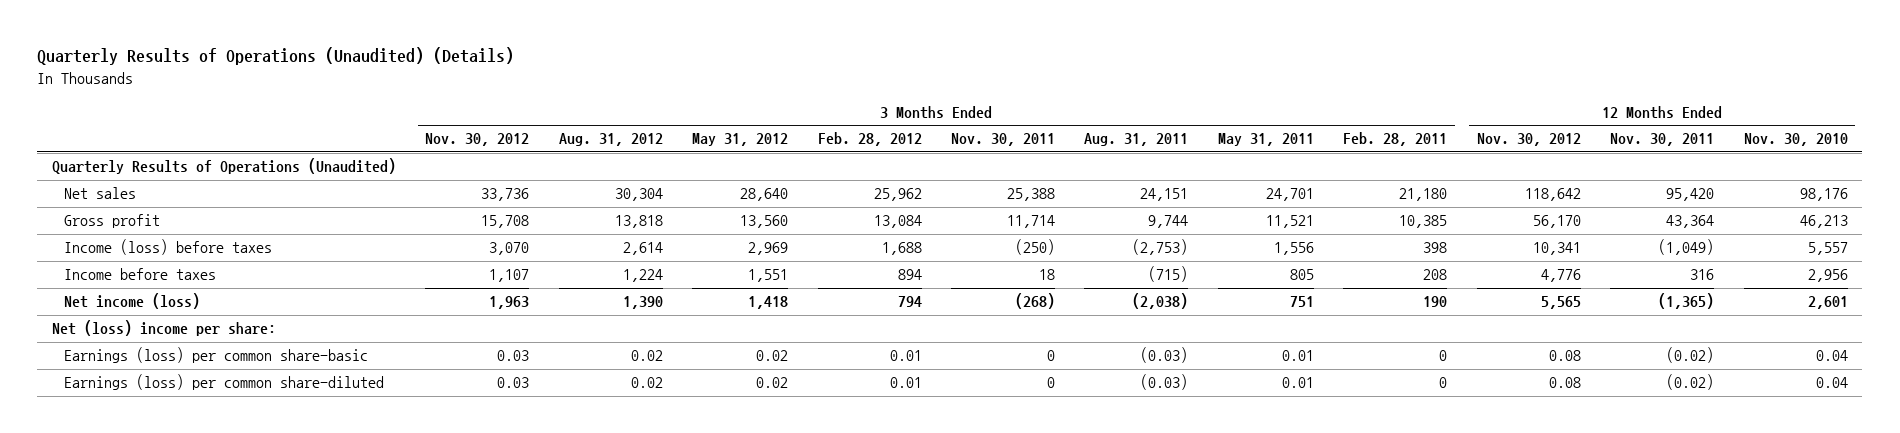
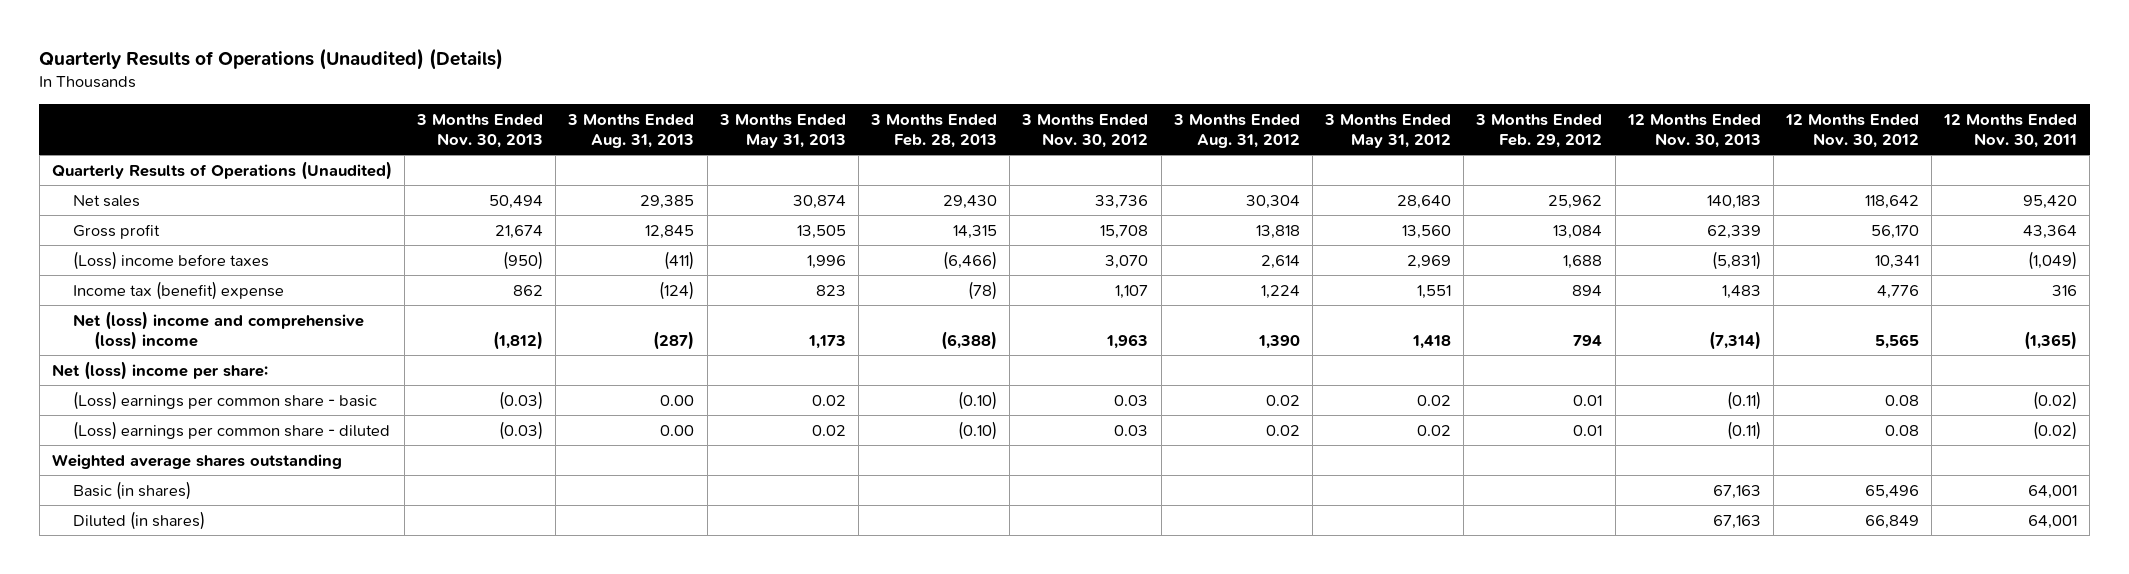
- | 3 Months Ended Nov. 30, 2012 | 3 Months Ended Aug. 31, 2012 | 3 Months Ended May 31, 2012 | 3 Months Ended Feb. 28, 2012 | 3 Months Ended Nov. 30, 2011 | 3 Months Ended Aug. 31, 2011 | 3 Months Ended May 31, 2011 | 3 Months Ended Feb. 28, 2011 | 12 Months Ended Nov. 30, 2012 | 12 Months Ended Nov. 30, 2011 | 12 Months Ended Nov. 30, 2010
+ | 3 Months Ended Nov. 30, 2013 | 3 Months Ended Aug. 31, 2013 | 3 Months Ended May 31, 2013 | 3 Months Ended Feb. 28, 2013 | 3 Months Ended Nov. 30, 2012 | 3 Months Ended Aug. 31, 2012 | 3 Months Ended May 31, 2012 | 3 Months Ended Feb. 29, 2012 | 12 Months Ended Nov. 30, 2013 | 12 Months Ended Nov. 30, 2012 | 12 Months Ended Nov. 30, 2011
- Income (loss) before taxes | 3,070 | 2,614 | 2,969 | 1,688 | (250) | (2,753) | 1,556 | 398 | 10,341 | (1,049) | 5,557
- Income before taxes | 1,107 | 1,224 | 1,551 | 894 | 18 | (715) | 805 | 208 | 4,776 | 316 | 2,956
- Net income (loss) | 1,963 | 1,390 | 1,418 | 794 | (268) | (2,038) | 751 | 190 | 5,565 | (1,365) | 2,601
+ (Loss) income before taxes | (950) | (411) | 1,996 | (6,466) | 3,070 | 2,614 | 2,969 | 1,688 | (5,831) | 10,341 | (1,049)
+ Income tax (benefit) expense | 862 | (124) | 823 | (78) | 1,107 | 1,224 | 1,551 | 894 | 1,483 | 4,776 | 316
+ Net (loss) income and comprehensive (loss) income | (1,812) | (287) | 1,173 | (6,388) | 1,963 | 1,390 | 1,418 | 794 | (7,314) | 5,565 | (1,365)
- Earnings (loss) per common share-basic | 0.03 | 0.02 | 0.02 | 0.01 | 0 | (0.03) | 0.01 | 0 | 0.08 | (0.02) | 0.04
- Earnings (loss) per common share-diluted | 0.03 | 0.02 | 0.02 | 0.01 | 0 | (0.03) | 0.01 | 0 | 0.08 | (0.02) | 0.04
+ (Loss) earnings per common share - basic | (0.03) | 0.00 | 0.02 | (0.10) | 0.03 | 0.02 | 0.02 | 0.01 | (0.11) | 0.08 | (0.02)
+ (Loss) earnings per common share - diluted | (0.03) | 0.00 | 0.02 | (0.10) | 0.03 | 0.02 | 0.02 | 0.01 | (0.11) | 0.08 | (0.02)
+ Weighted average shares outstanding
+ Basic (in shares) | | | | | | | | | 67,163 | 65,496 | 64,001
+ Diluted (in shares) | | | | | | | | | 67,163 | 66,849 | 64,001

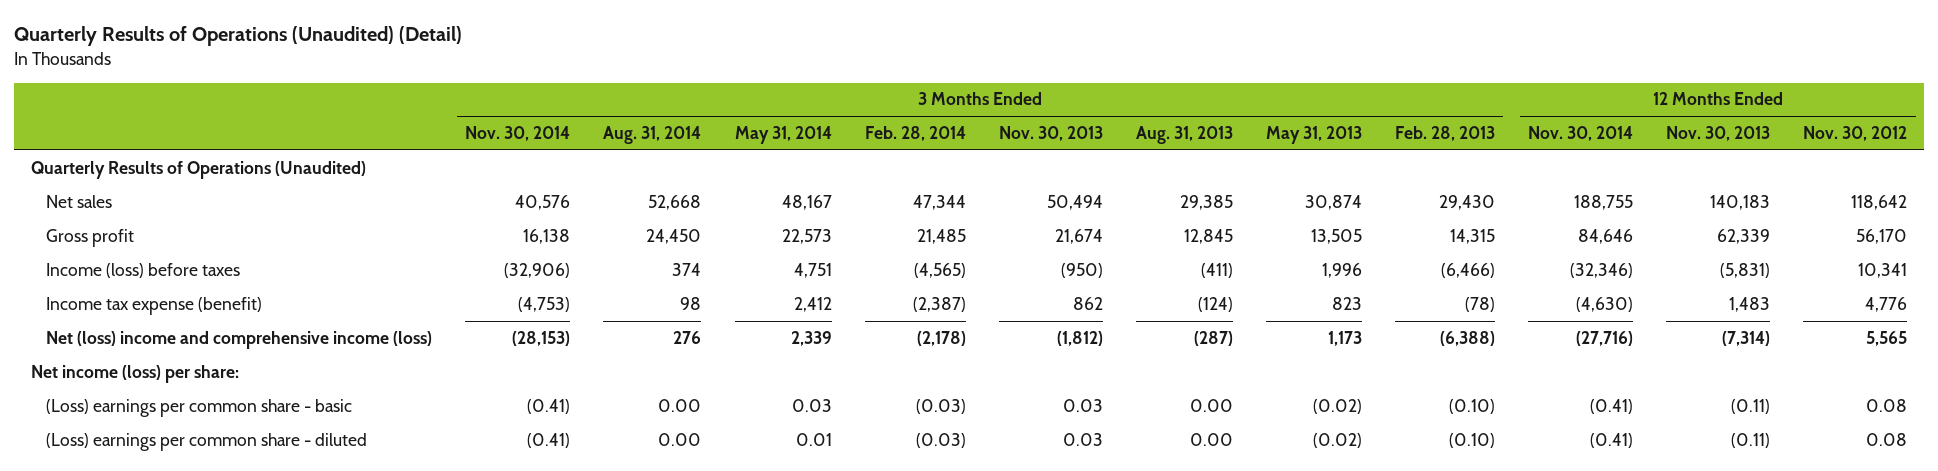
- Quarterly Results of Operations (Unaudited) (Details)
+ Quarterly Results of Operations (Unaudited) (Detail)
- | 3 Months Ended Nov. 30, 2013 | 3 Months Ended Aug. 31, 2013 | 3 Months Ended May 31, 2013 | 3 Months Ended Feb. 28, 2013 | 3 Months Ended Nov. 30, 2012 | 3 Months Ended Aug. 31, 2012 | 3 Months Ended May 31, 2012 | 3 Months Ended Feb. 29, 2012 | 12 Months Ended Nov. 30, 2013 | 12 Months Ended Nov. 30, 2012 | 12 Months Ended Nov. 30, 2011
+ | 3 Months Ended Nov. 30, 2014 | 3 Months Ended Aug. 31, 2014 | 3 Months Ended May 31, 2014 | 3 Months Ended Feb. 28, 2014 | 3 Months Ended Nov. 30, 2013 | 3 Months Ended Aug. 31, 2013 | 3 Months Ended May 31, 2013 | 3 Months Ended Feb. 28, 2013 | 12 Months Ended Nov. 30, 2014 | 12 Months Ended Nov. 30, 2013 | 12 Months Ended Nov. 30, 2012
- (Loss) income before taxes | (950) | (411) | 1,996 | (6,466) | 3,070 | 2,614 | 2,969 | 1,688 | (5,831) | 10,341 | (1,049)
- Income tax (benefit) expense | 862 | (124) | 823 | (78) | 1,107 | 1,224 | 1,551 | 894 | 1,483 | 4,776 | 316
- Net (loss) income and comprehensive (loss) income | (1,812) | (287) | 1,173 | (6,388) | 1,963 | 1,390 | 1,418 | 794 | (7,314) | 5,565 | (1,365)
- Net (loss) income per share:
- (Loss) earnings per common share - basic | (0.03) | 0.00 | 0.02 | (0.10) | 0.03 | 0.02 | 0.02 | 0.01 | (0.11) | 0.08 | (0.02)
- (Loss) earnings per common share - diluted | (0.03) | 0.00 | 0.02 | (0.10) | 0.03 | 0.02 | 0.02 | 0.01 | (0.11) | 0.08 | (0.02)
- Weighted average shares outstanding
- Basic (in shares) | | | | | | | | | 67,163 | 65,496 | 64,001
- Diluted (in shares) | | | | | | | | | 67,163 | 66,849 | 64,001
+ Income (loss) before taxes | (32,906) | 374 | 4,751 | (4,565) | (950) | (411) | 1,996 | (6,466) | (32,346) | (5,831) | 10,341
+ Income tax expense (benefit) | (4,753) | 98 | 2,412 | (2,387) | 862 | (124) | 823 | (78) | (4,630) | 1,483 | 4,776
+ Net (loss) income and comprehensive income (loss) | (28,153) | 276 | 2,339 | (2,178) | (1,812) | (287) | 1,173 | (6,388) | (27,716) | (7,314) | 5,565
+ Net income (loss) per share:
+ (Loss) earnings per common share - basic | (0.41) | 0.00 | 0.03 | (0.03) | 0.03 | 0.00 | (0.02) | (0.10) | (0.41) | (0.11) | 0.08
+ (Loss) earnings per common share - diluted | (0.41) | 0.00 | 0.01 | (0.03) | 0.03 | 0.00 | (0.02) | (0.10) | (0.41) | (0.11) | 0.08

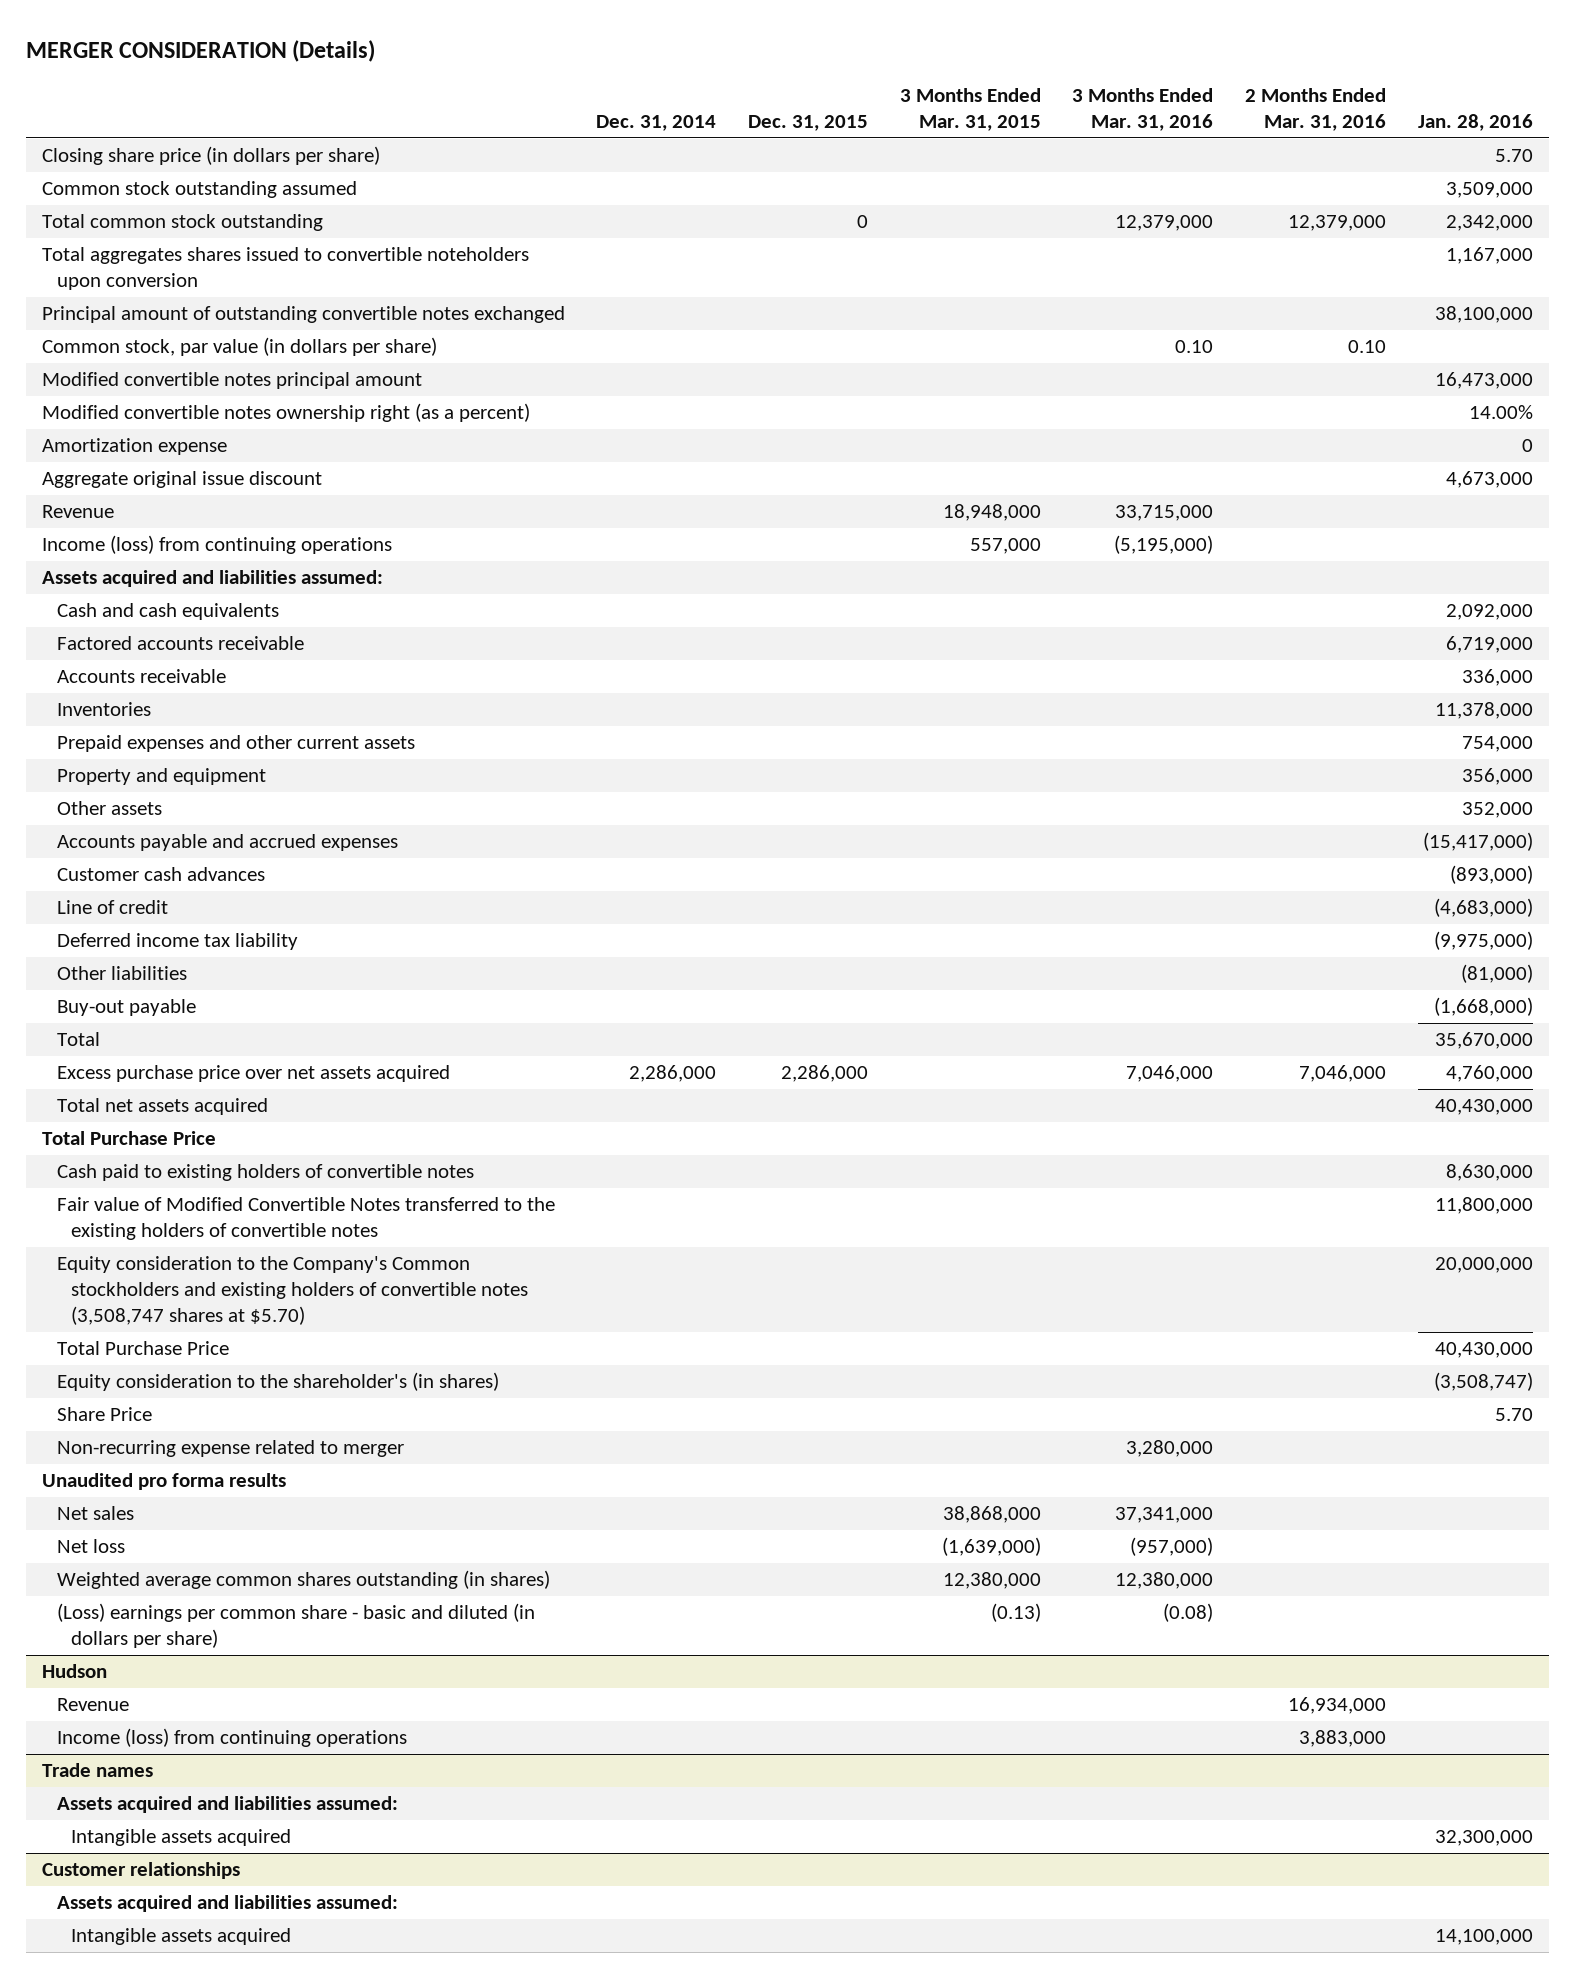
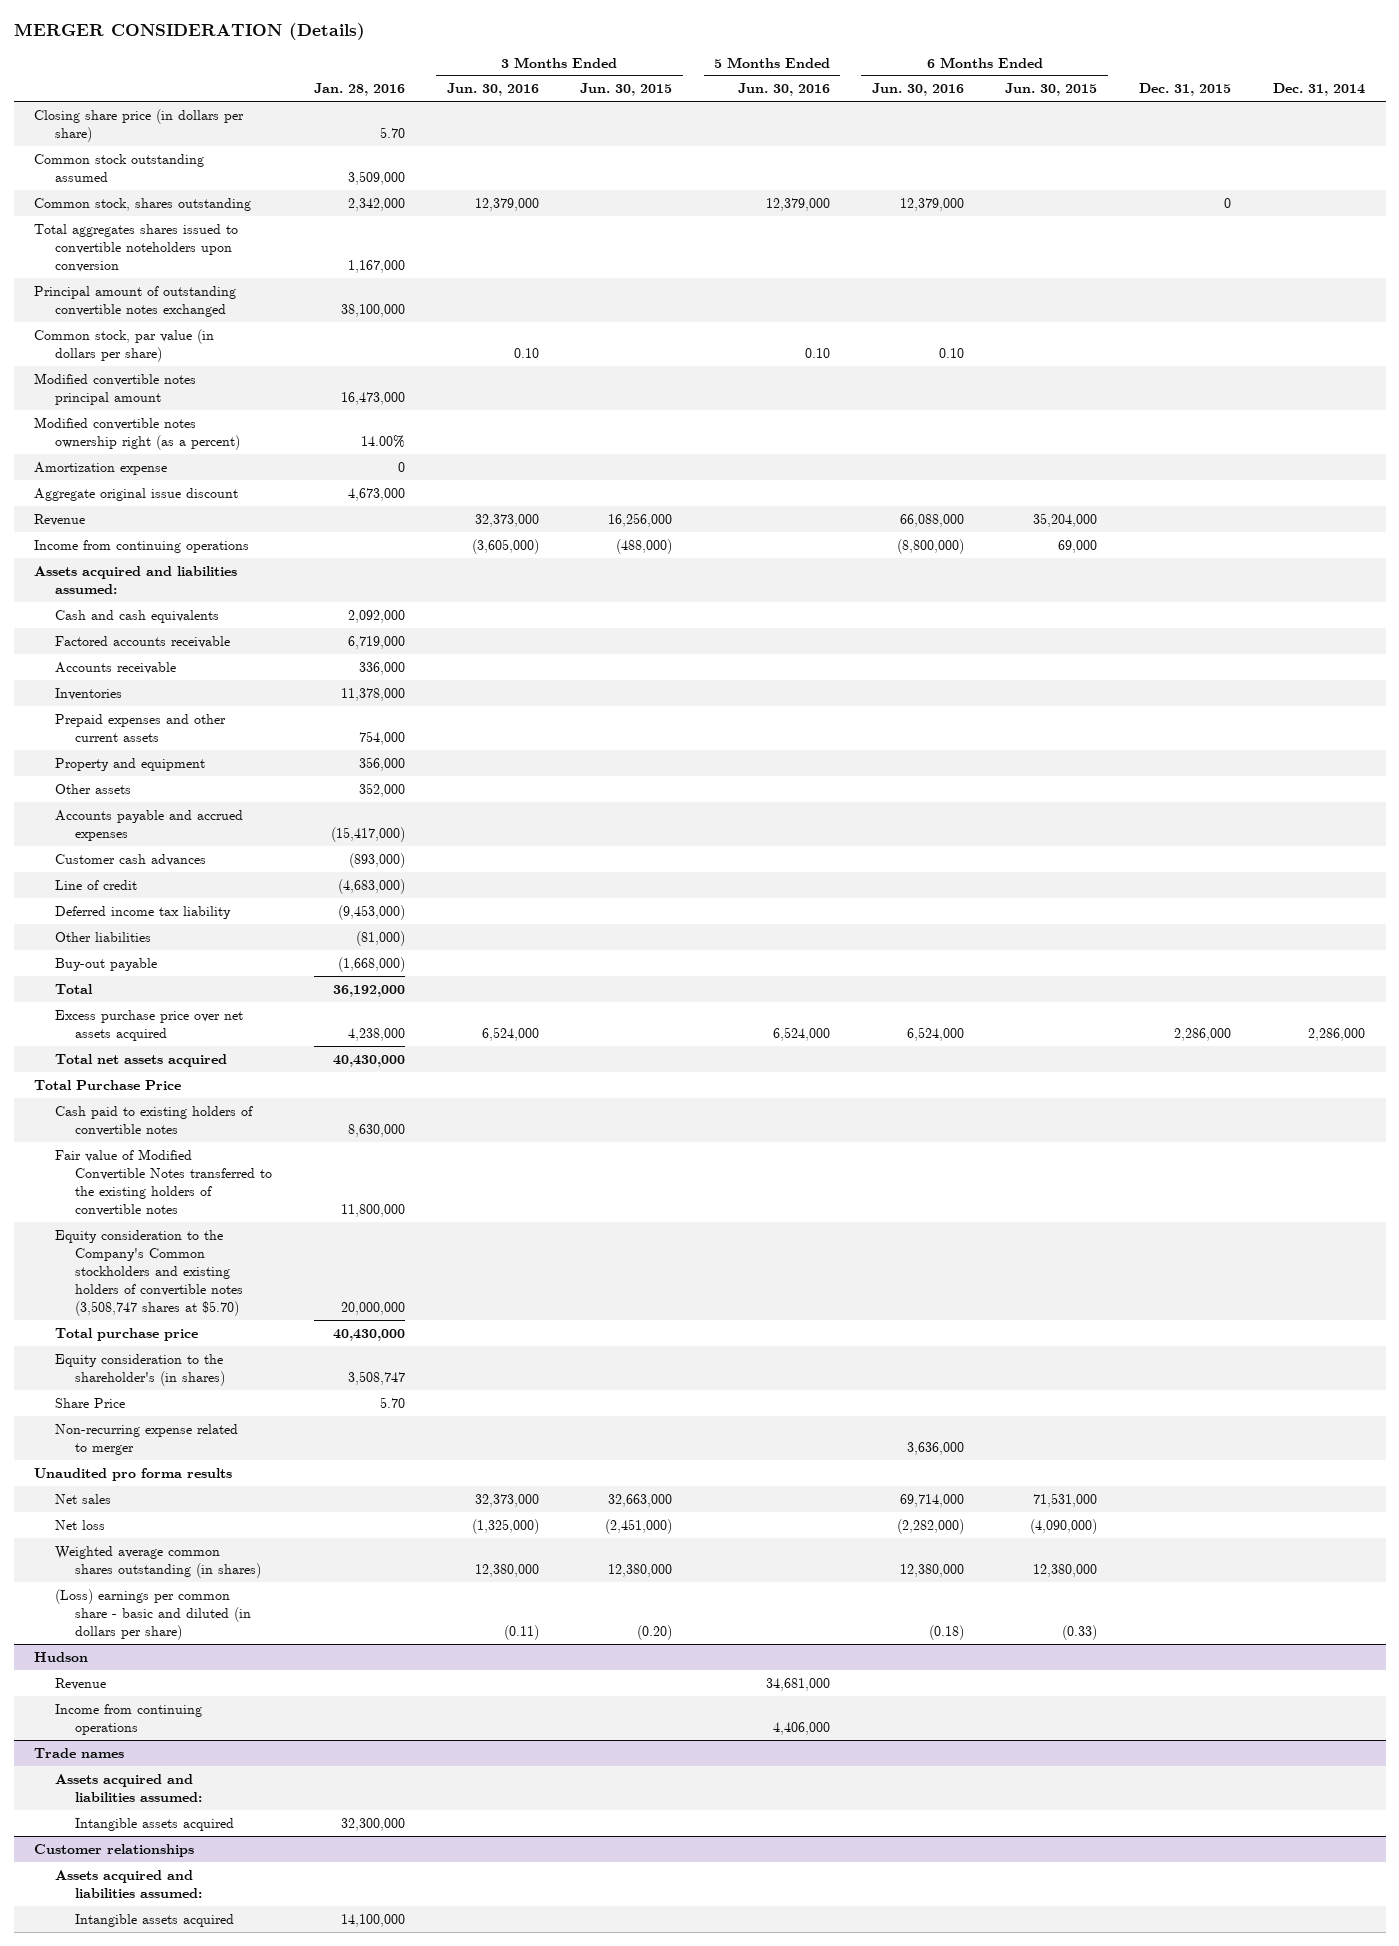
- | Dec. 31, 2014 | Dec. 31, 2015 | 3 Months Ended Mar. 31, 2015 | 3 Months Ended Mar. 31, 2016 | 2 Months Ended Mar. 31, 2016 | Jan. 28, 2016
+ | Jan. 28, 2016 | 3 Months Ended Jun. 30, 2016 | 3 Months Ended Jun. 30, 2015 | 5 Months Ended Jun. 30, 2016 | 6 Months Ended Jun. 30, 2016 | 6 Months Ended Jun. 30, 2015 | Dec. 31, 2015 | Dec. 31, 2014
- Total common stock outstanding | | 0 | | 12,379,000 | 12,379,000 | 2,342,000
+ Common stock, shares outstanding | 2,342,000 | 12,379,000 | | 12,379,000 | 12,379,000 | | 0 |
- Income (loss) from continuing operations | | | 557,000 | (5,195,000) | |
+ Income from continuing operations | | (3,605,000) | (488,000) | | (8,800,000) | 69,000 | |
- Deferred income tax liability | | | | | | (9,975,000)
+ Deferred income tax liability | (9,453,000) | | | | | | |
- Total | | | | | | 35,670,000
- Excess purchase price over net assets acquired | 2,286,000 | 2,286,000 | | 7,046,000 | 7,046,000 | 4,760,000
+ Total | 36,192,000 | | | | | | |
+ Excess purchase price over net assets acquired | 4,238,000 | 6,524,000 | | 6,524,000 | 6,524,000 | | 2,286,000 | 2,286,000
- Total Purchase Price | | | | | | 40,430,000
- Equity consideration to the shareholder's (in shares) | | | | | | (3,508,747)
+ Total purchase price | 40,430,000 | | | | | | |
+ Equity consideration to the shareholder's (in shares) | 3,508,747 | | | | | | |
@ Hudson
- Income (loss) from continuing operations | | | | | 3,883,000 |
+ Income from continuing operations | | | | 4,406,000 | | | |

